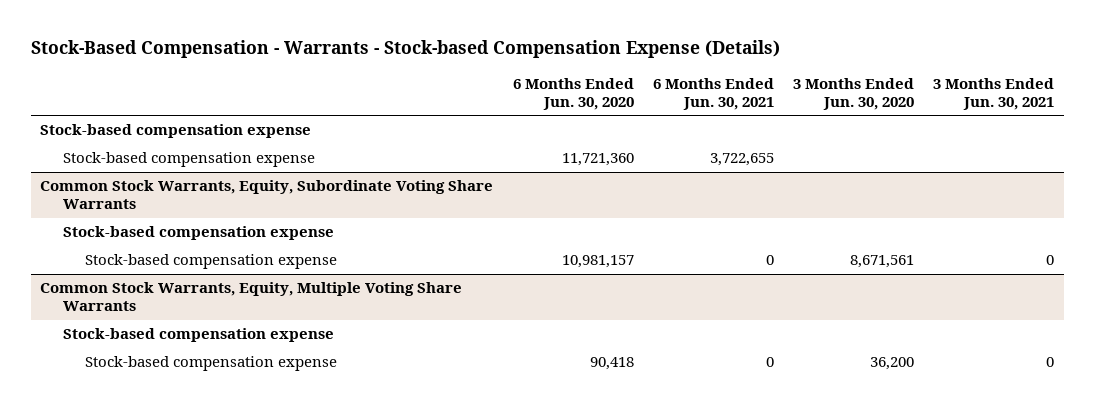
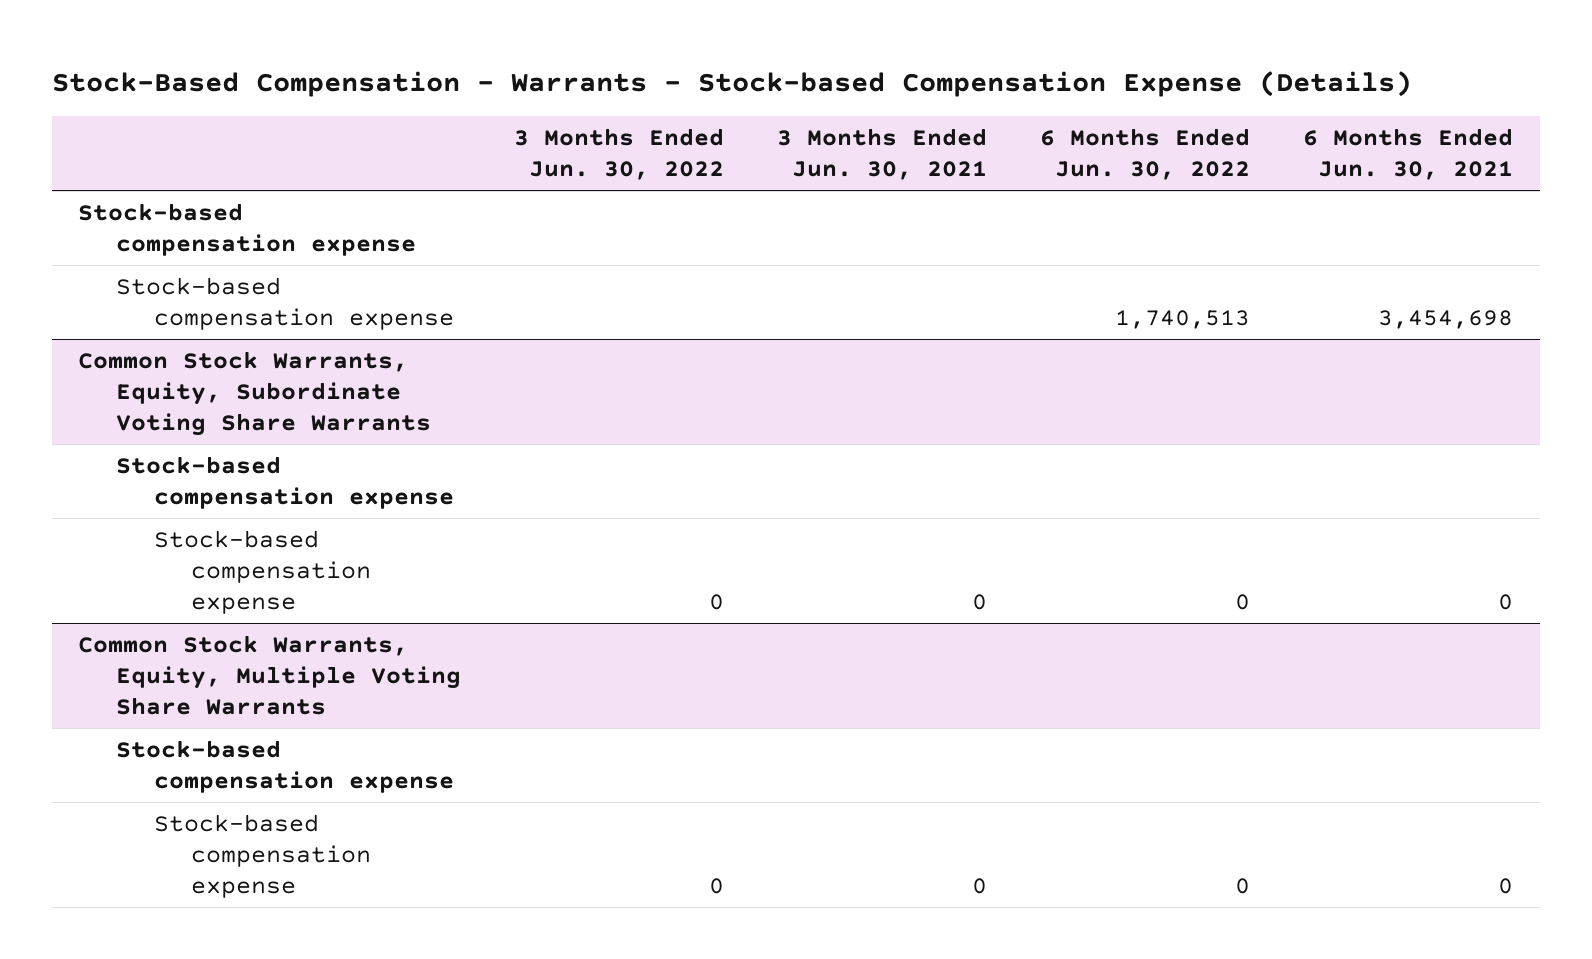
- | 6 Months Ended Jun. 30, 2020 | 6 Months Ended Jun. 30, 2021 | 3 Months Ended Jun. 30, 2020 | 3 Months Ended Jun. 30, 2021
+ | 3 Months Ended Jun. 30, 2022 | 3 Months Ended Jun. 30, 2021 | 6 Months Ended Jun. 30, 2022 | 6 Months Ended Jun. 30, 2021
- Stock-based compensation expense | 11,721,360 | 3,722,655 | |
+ Stock-based compensation expense | | | 1,740,513 | 3,454,698

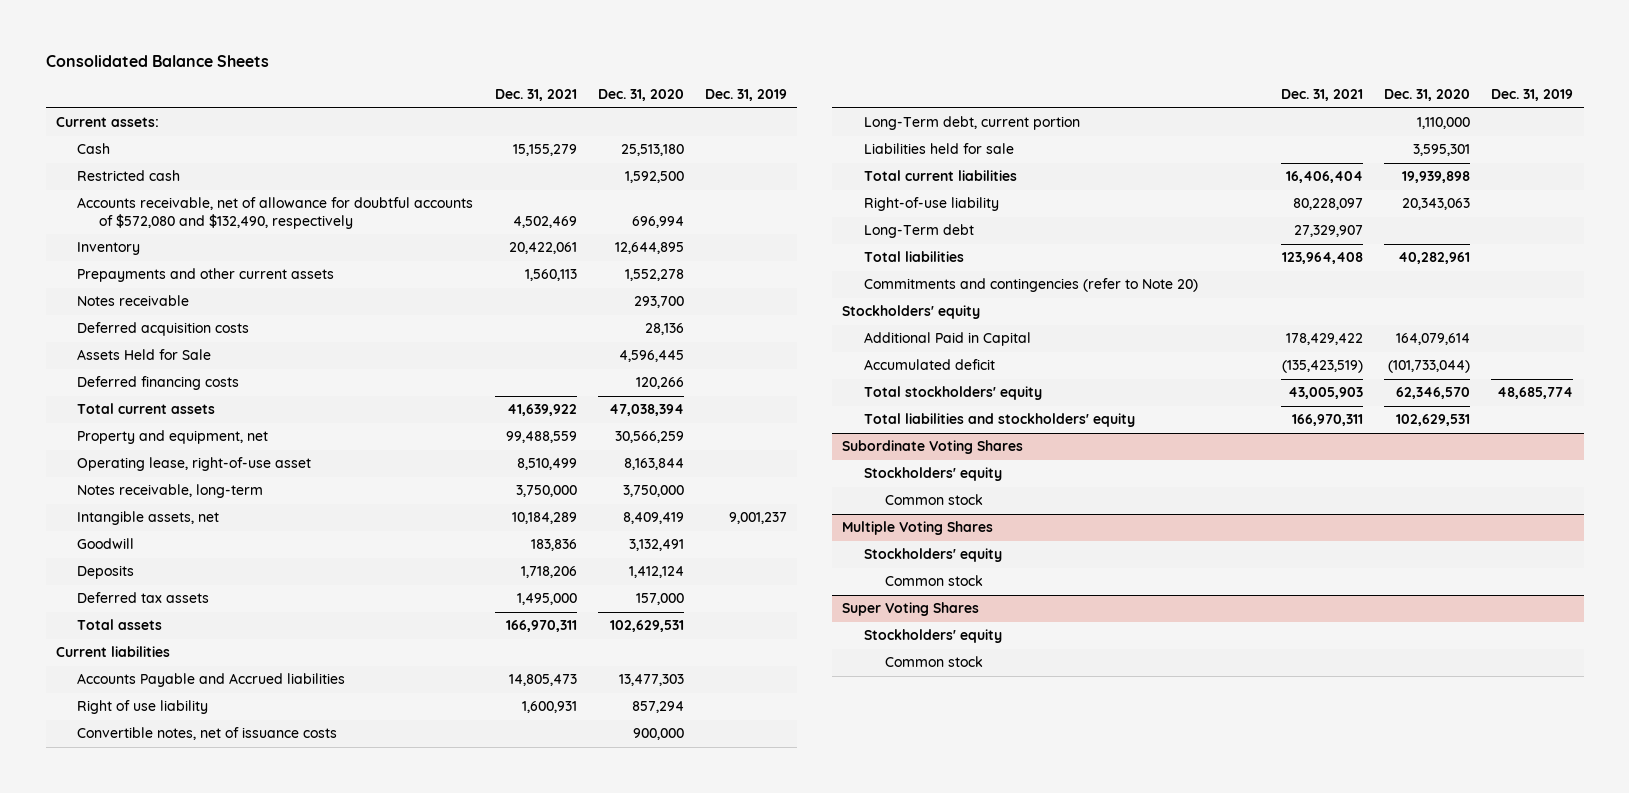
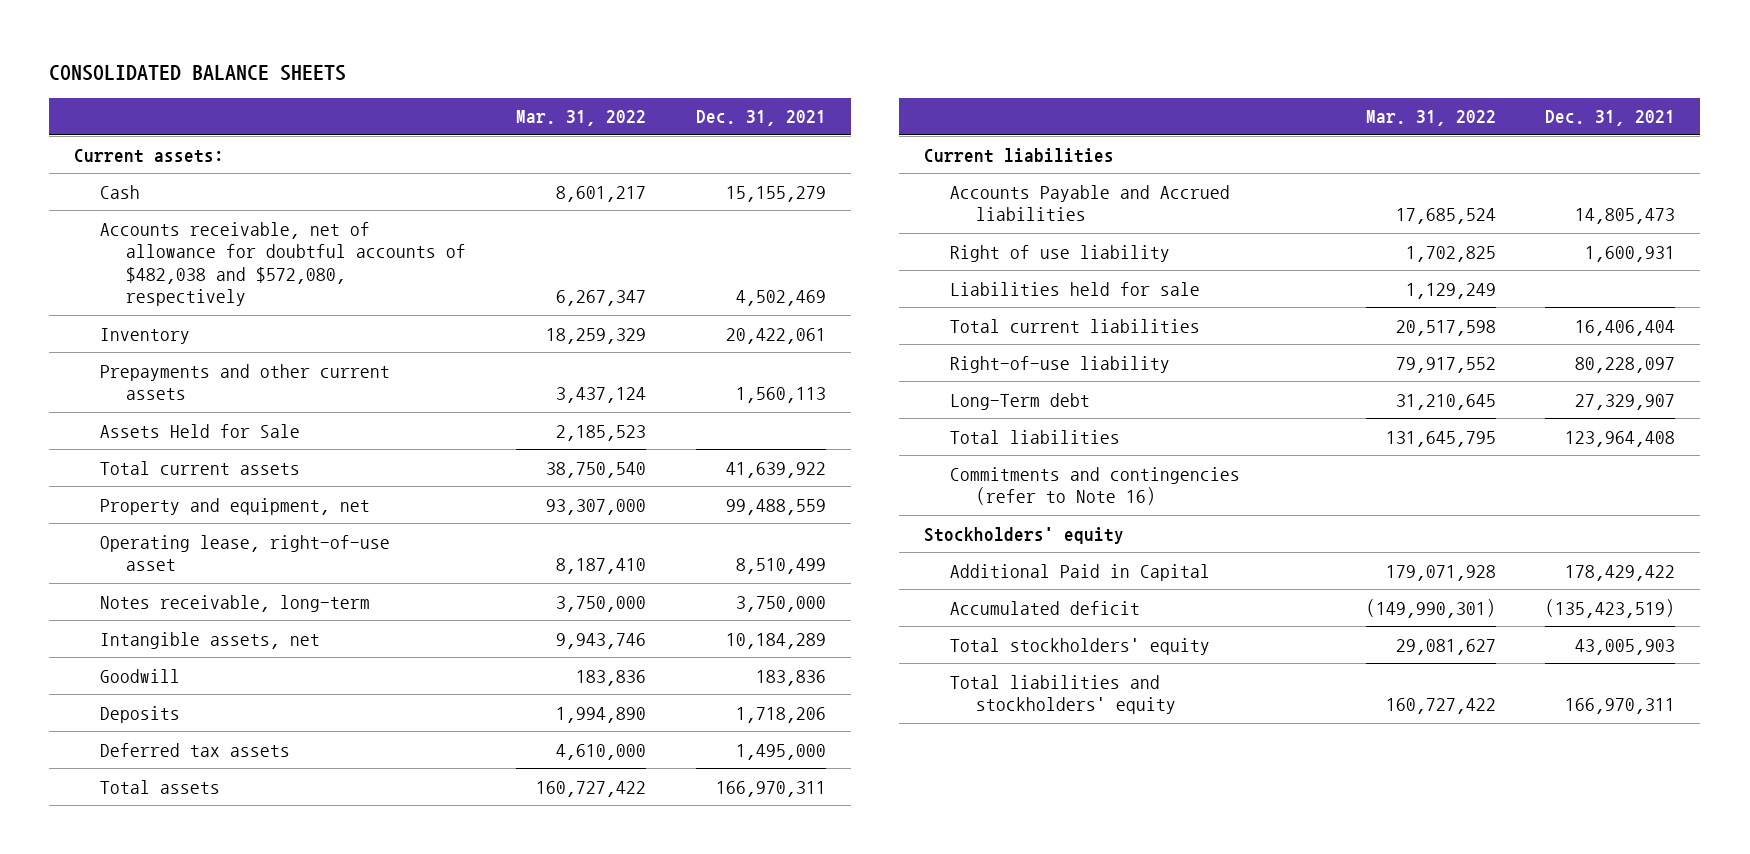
- Consolidated Balance Sheets
+ CONSOLIDATED BALANCE SHEETS
- | Dec. 31, 2021 | Dec. 31, 2020 | Dec. 31, 2019
+ | Mar. 31, 2022 | Dec. 31, 2021
- Restricted cash | | 1,592,500 |
- Accounts receivable, net of allowance for doubtful accounts of $572,080 and $132,490, respectively | 4,502,469 | 696,994 |
+ Accounts receivable, net of allowance for doubtful accounts of $482,038 and $572,080, respectively | 6,267,347 | 4,502,469
- Notes receivable | | 293,700 |
- Deferred acquisition costs | | 28,136 |
- Deferred financing costs | | 120,266 |
- Convertible notes, net of issuance costs | | 900,000 |
- Long-Term debt, current portion | | 1,110,000 |
- Commitments and contingencies (refer to Note 20)
+ Commitments and contingencies (refer to Note 16)
- Subordinate Voting Shares
- Stockholders' equity
- Common stock
- Multiple Voting Shares
- Stockholders' equity
- Common stock
- Super Voting Shares
- Stockholders' equity
- Common stock

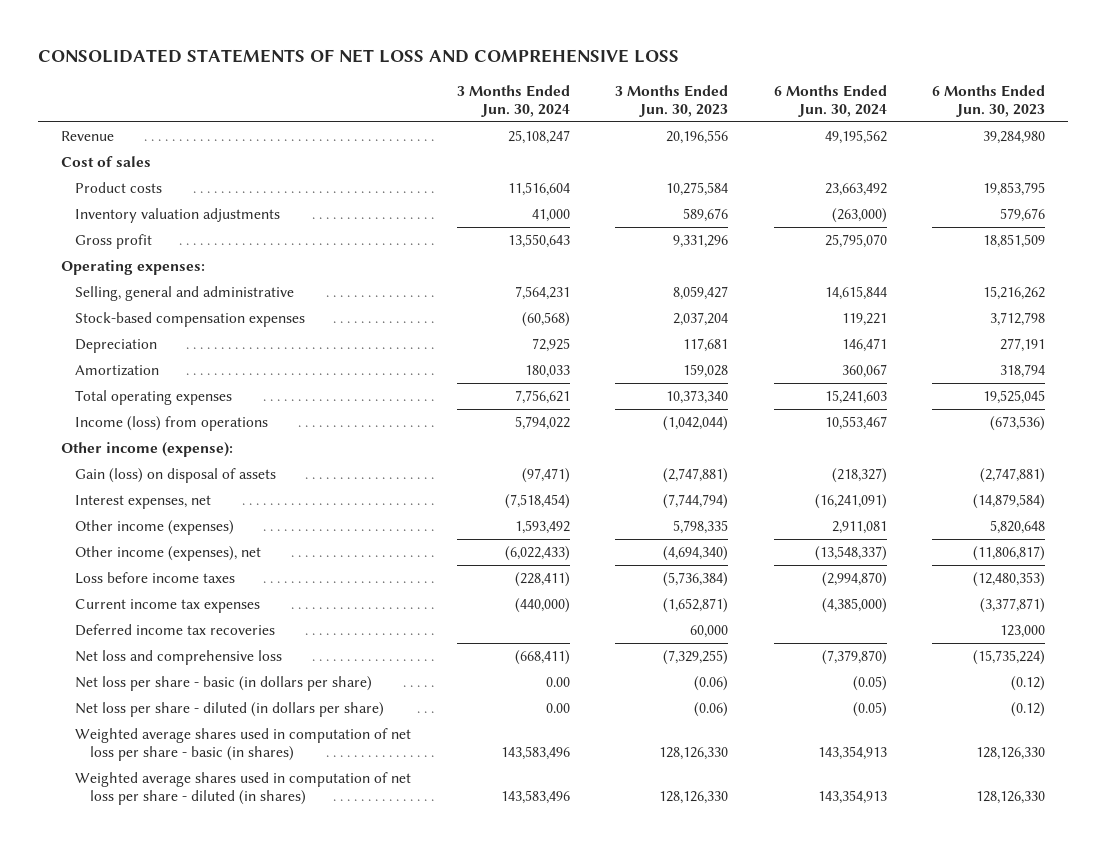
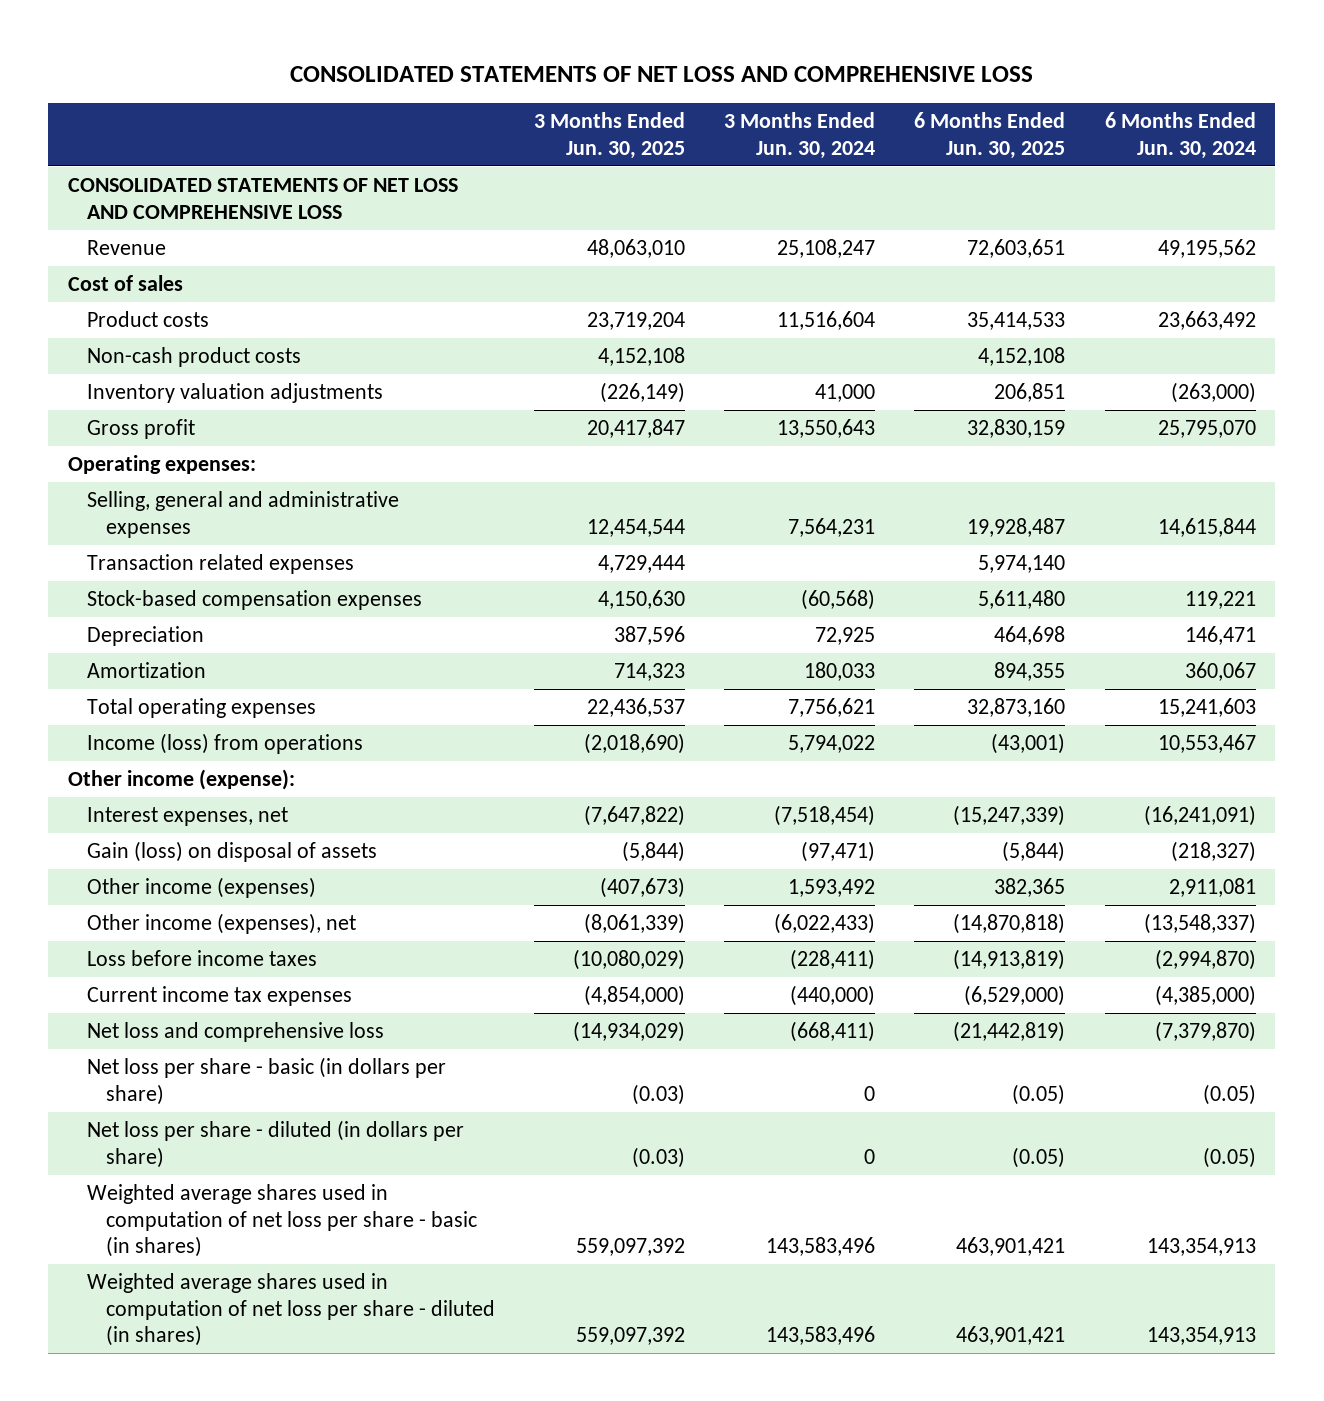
- | 3 Months Ended Jun. 30, 2024 | 3 Months Ended Jun. 30, 2023 | 6 Months Ended Jun. 30, 2024 | 6 Months Ended Jun. 30, 2023
+ | 3 Months Ended Jun. 30, 2025 | 3 Months Ended Jun. 30, 2024 | 6 Months Ended Jun. 30, 2025 | 6 Months Ended Jun. 30, 2024
+ CONSOLIDATED STATEMENTS OF NET LOSS AND COMPREHENSIVE LOSS
+ Non-cash product costs | 4,152,108 | | 4,152,108 |
- Selling, general and administrative | 7,564,231 | 8,059,427 | 14,615,844 | 15,216,262
+ Selling, general and administrative expenses | 12,454,544 | 7,564,231 | 19,928,487 | 14,615,844
+ Transaction related expenses | 4,729,444 | | 5,974,140 |
moved down: Gain (loss) on disposal of assets | (5,844) | (97,471) | (5,844) | (218,327)
- Deferred income tax recoveries | | 60,000 | | 123,000
- Net loss per share - basic (in dollars per share) | 0.00 | (0.06) | (0.05) | (0.12)
- Net loss per share - diluted (in dollars per share) | 0.00 | (0.06) | (0.05) | (0.12)
+ Net loss per share - basic (in dollars per share) | (0.03) | 0 | (0.05) | (0.05)
+ Net loss per share - diluted (in dollars per share) | (0.03) | 0 | (0.05) | (0.05)

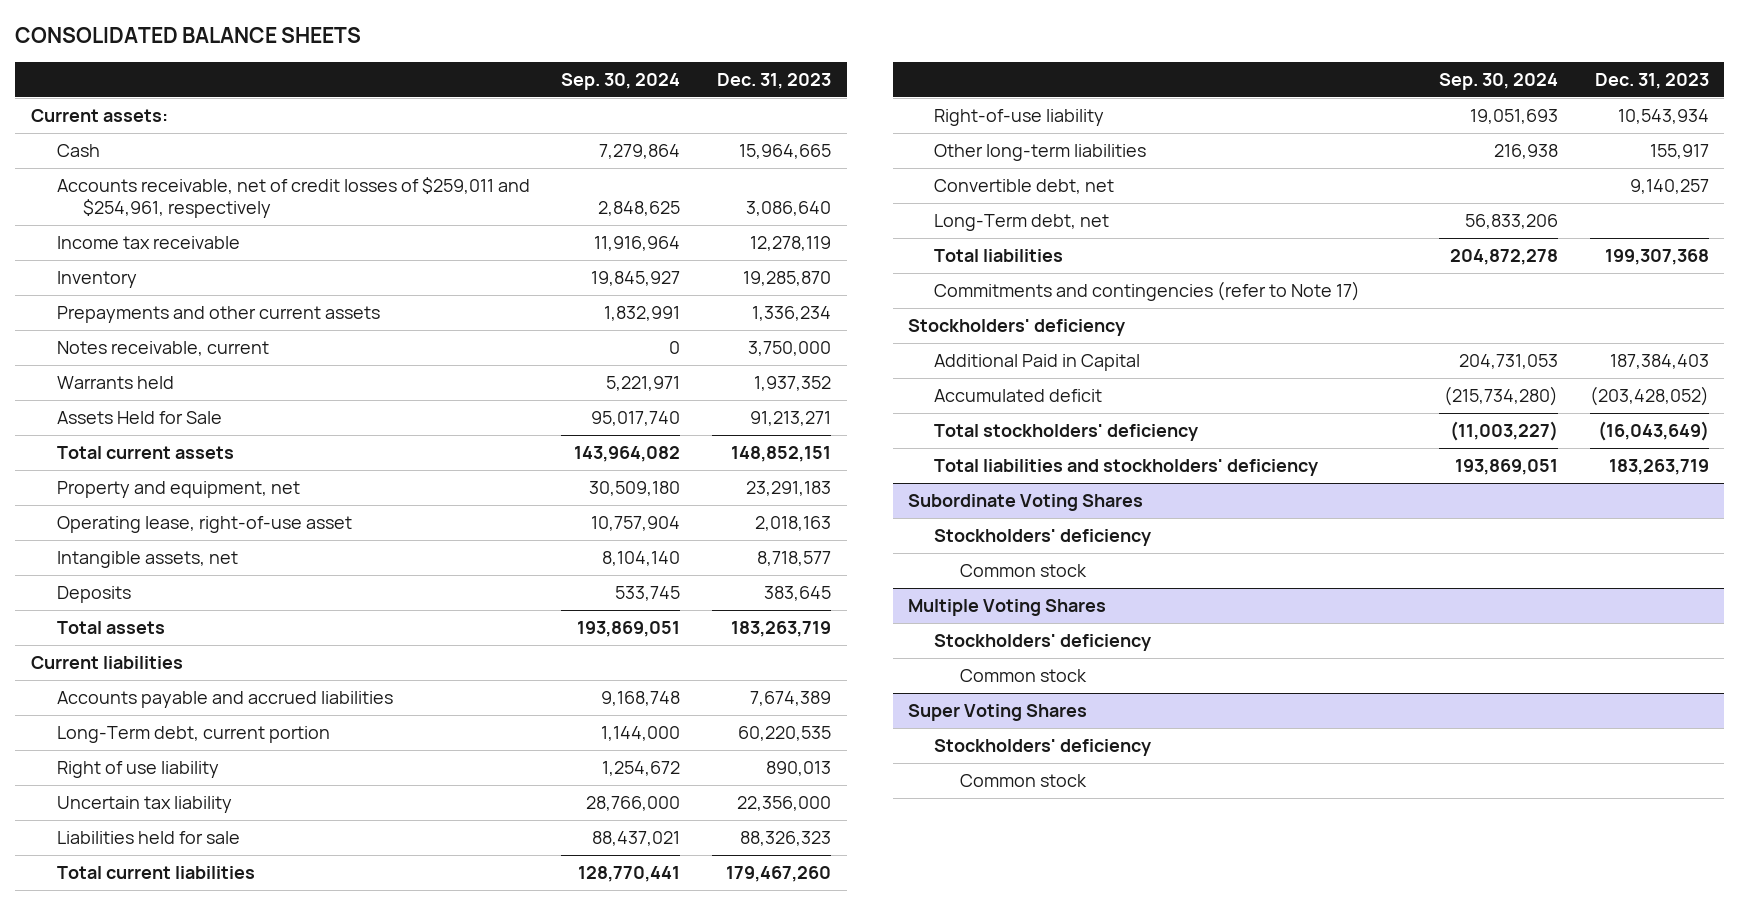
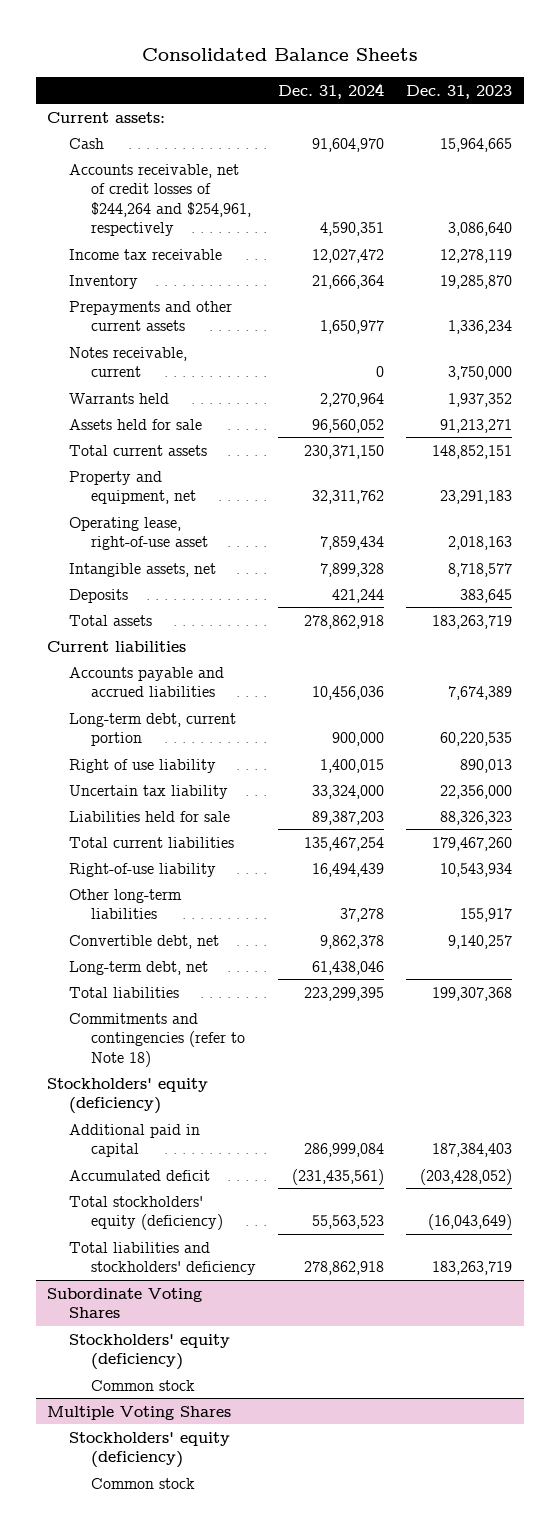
- CONSOLIDATED BALANCE SHEETS
+ Consolidated Balance Sheets
- | Sep. 30, 2024 | Dec. 31, 2023
+ | Dec. 31, 2024 | Dec. 31, 2023
- Accounts receivable, net of credit losses of $259,011 and $254,961, respectively | 2,848,625 | 3,086,640
+ Accounts receivable, net of credit losses of $244,264 and $254,961, respectively | 4,590,351 | 3,086,640
- Assets Held for Sale | 95,017,740 | 91,213,271
+ Assets held for sale | 96,560,052 | 91,213,271
- Long-Term debt, current portion | 1,144,000 | 60,220,535
+ Long-term debt, current portion | 900,000 | 60,220,535
- Long-Term debt, net | 56,833,206 |
+ Long-term debt, net | 61,438,046 |
- Commitments and contingencies (refer to Note 17)
- Stockholders' deficiency
- Additional Paid in Capital | 204,731,053 | 187,384,403
+ Commitments and contingencies (refer to Note 18)
+ Stockholders' equity (deficiency)
+ Additional paid in capital | 286,999,084 | 187,384,403
- Total stockholders' deficiency | (11,003,227) | (16,043,649)
+ Total stockholders' equity (deficiency) | 55,563,523 | (16,043,649)
@ Subordinate Voting Shares
- Stockholders' deficiency
+ Stockholders' equity (deficiency)
@ Multiple Voting Shares
- Stockholders' deficiency
- Common stock
- Super Voting Shares
- Stockholders' deficiency
@ Multiple Voting Shares
+ Stockholders' equity (deficiency)

